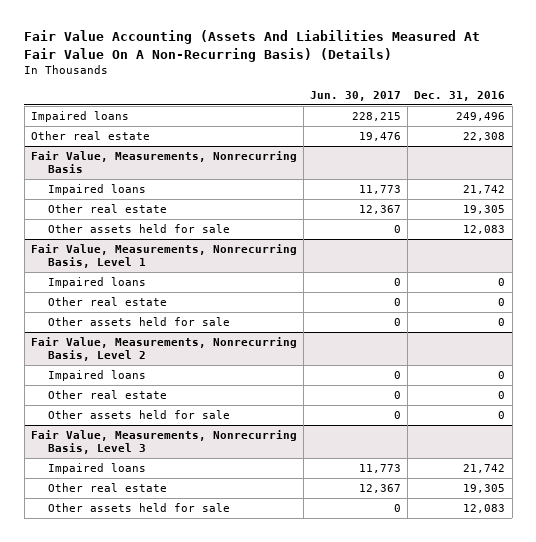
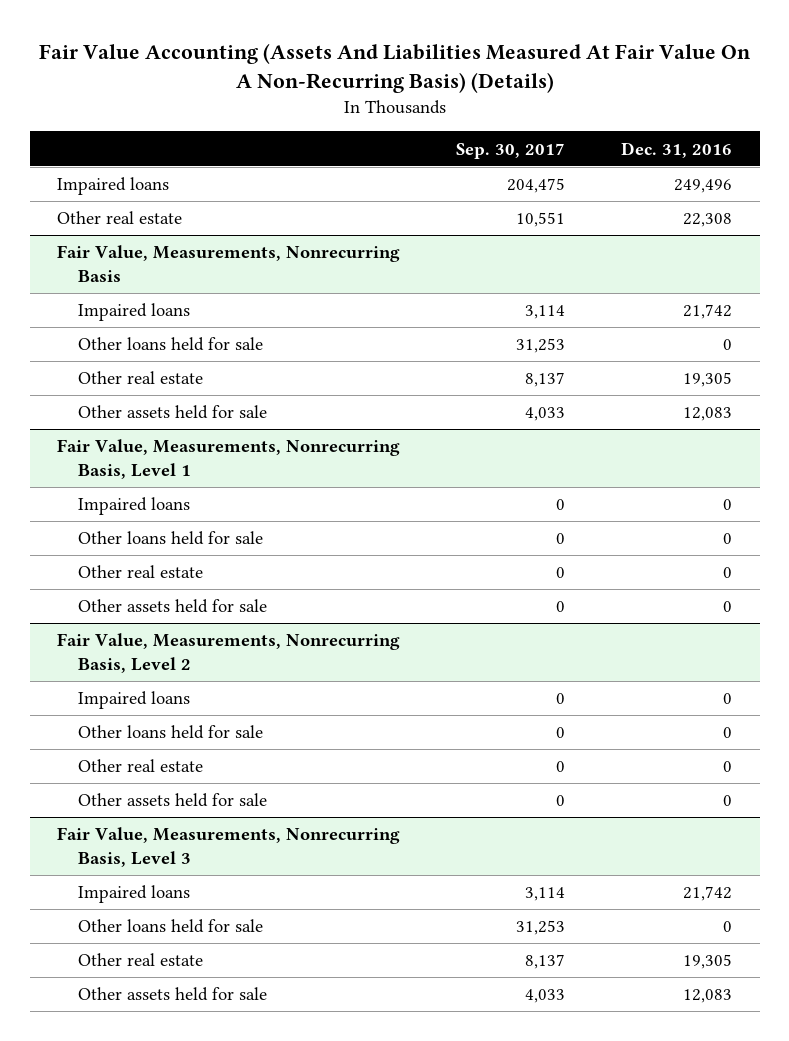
- | Jun. 30, 2017 | Dec. 31, 2016
+ | Sep. 30, 2017 | Dec. 31, 2016
@ Fair Value, Measurements, Nonrecurring Basis
+ Other loans held for sale | 31,253 | 0
@ Fair Value, Measurements, Nonrecurring Basis, Level 1
+ Other loans held for sale | 0 | 0
@ Fair Value, Measurements, Nonrecurring Basis, Level 2
+ Other loans held for sale | 0 | 0
@ Fair Value, Measurements, Nonrecurring Basis, Level 3
+ Other loans held for sale | 31,253 | 0

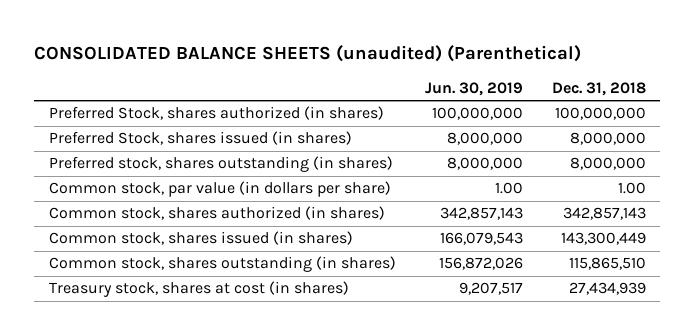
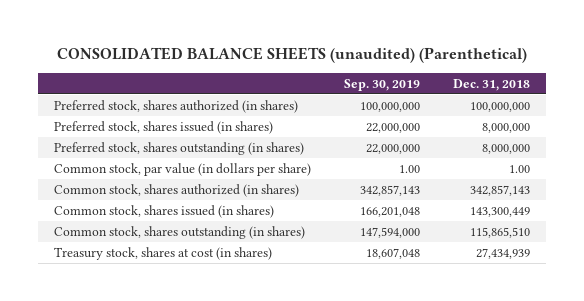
- | Jun. 30, 2019 | Dec. 31, 2018
+ | Sep. 30, 2019 | Dec. 31, 2018
- Preferred Stock, shares authorized (in shares) | 100,000,000 | 100,000,000
- Preferred Stock, shares issued (in shares) | 8,000,000 | 8,000,000
+ Preferred stock, shares authorized (in shares) | 100,000,000 | 100,000,000
+ Preferred stock, shares issued (in shares) | 22,000,000 | 8,000,000

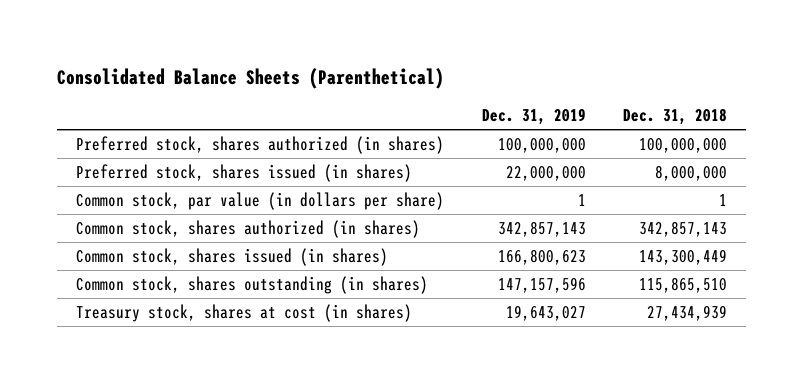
- CONSOLIDATED BALANCE SHEETS (unaudited) (Parenthetical)
+ Consolidated Balance Sheets (Parenthetical)
- | Sep. 30, 2019 | Dec. 31, 2018
+ | Dec. 31, 2019 | Dec. 31, 2018
- Preferred stock, shares outstanding (in shares) | 22,000,000 | 8,000,000
- Common stock, par value (in dollars per share) | 1.00 | 1.00
+ Common stock, par value (in dollars per share) | 1 | 1

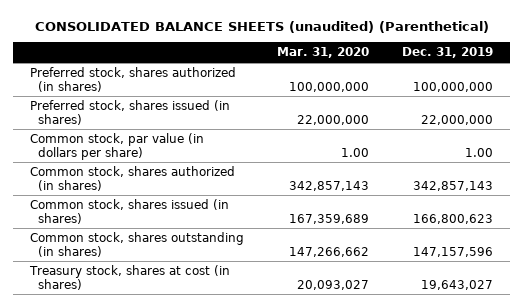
- Consolidated Balance Sheets (Parenthetical)
+ CONSOLIDATED BALANCE SHEETS (unaudited) (Parenthetical)
- | Dec. 31, 2019 | Dec. 31, 2018
+ | Mar. 31, 2020 | Dec. 31, 2019
- Common stock, par value (in dollars per share) | 1 | 1
+ Common stock, par value (in dollars per share) | 1.00 | 1.00

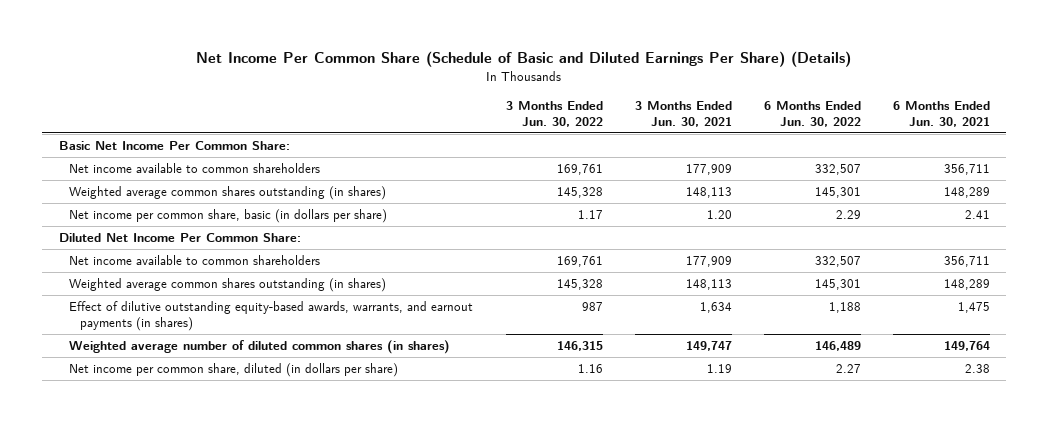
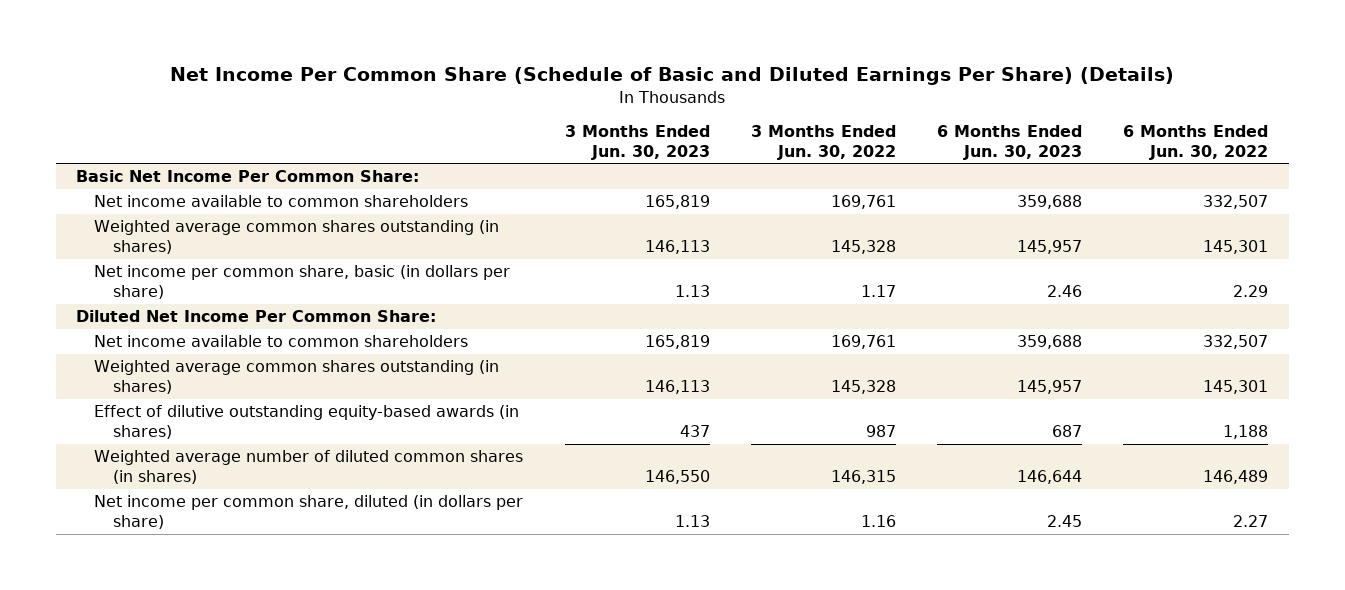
- | 3 Months Ended Jun. 30, 2022 | 3 Months Ended Jun. 30, 2021 | 6 Months Ended Jun. 30, 2022 | 6 Months Ended Jun. 30, 2021
+ | 3 Months Ended Jun. 30, 2023 | 3 Months Ended Jun. 30, 2022 | 6 Months Ended Jun. 30, 2023 | 6 Months Ended Jun. 30, 2022
- Effect of dilutive outstanding equity-based awards, warrants, and earnout payments (in shares) | 987 | 1,634 | 1,188 | 1,475
+ Effect of dilutive outstanding equity-based awards (in shares) | 437 | 987 | 687 | 1,188

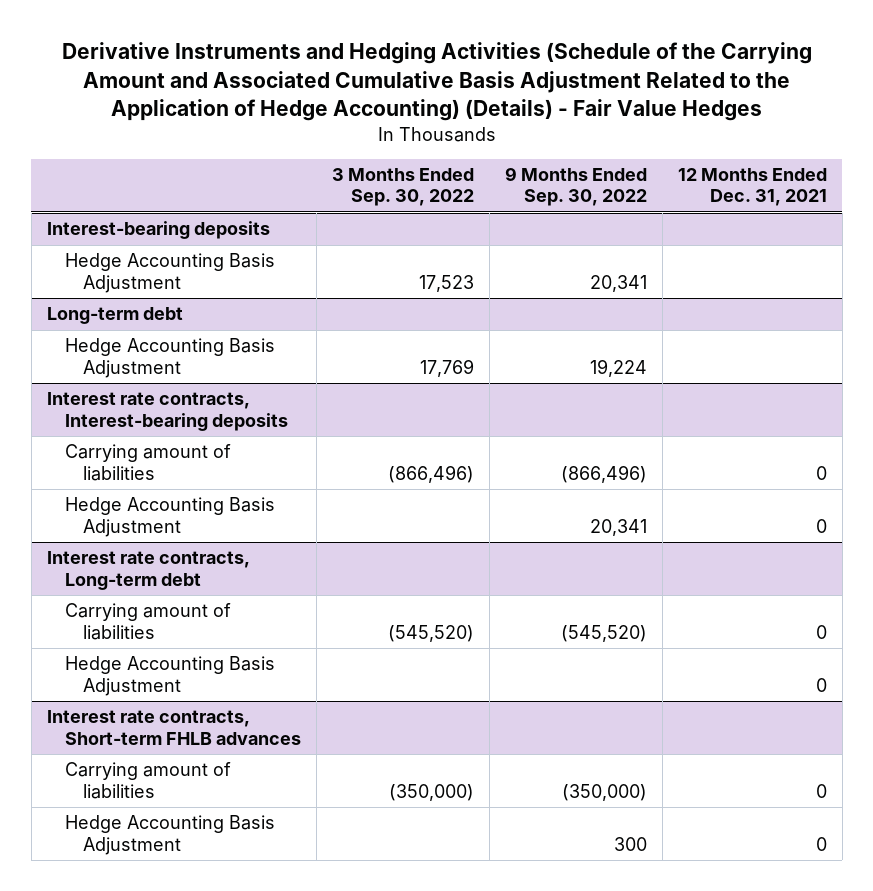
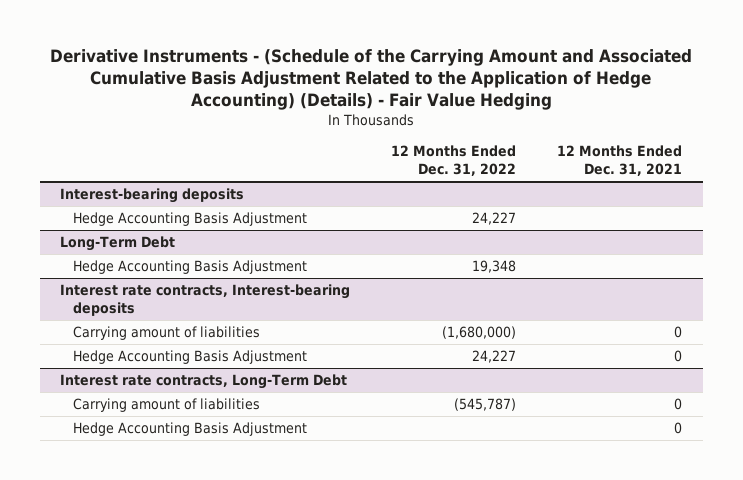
- Derivative Instruments and Hedging Activities (Schedule of the Carrying Amount and Associated Cumulative Basis Adjustment Related to the Application of Hedge Accounting) (Details) - Fair Value Hedges
+ Derivative Instruments - (Schedule of the Carrying Amount and Associated Cumulative Basis Adjustment Related to the Application of Hedge Accounting) (Details) - Fair Value Hedging
- | 3 Months Ended Sep. 30, 2022 | 9 Months Ended Sep. 30, 2022 | 12 Months Ended Dec. 31, 2021
+ | 12 Months Ended Dec. 31, 2022 | 12 Months Ended Dec. 31, 2021
- Long-term debt
+ Long-Term Debt
- Interest rate contracts, Long-term debt
- Carrying amount of liabilities | (545,520) | (545,520) | 0
- Hedge Accounting Basis Adjustment | | | 0
- Interest rate contracts, Short-term FHLB advances
+ Interest rate contracts, Long-Term Debt

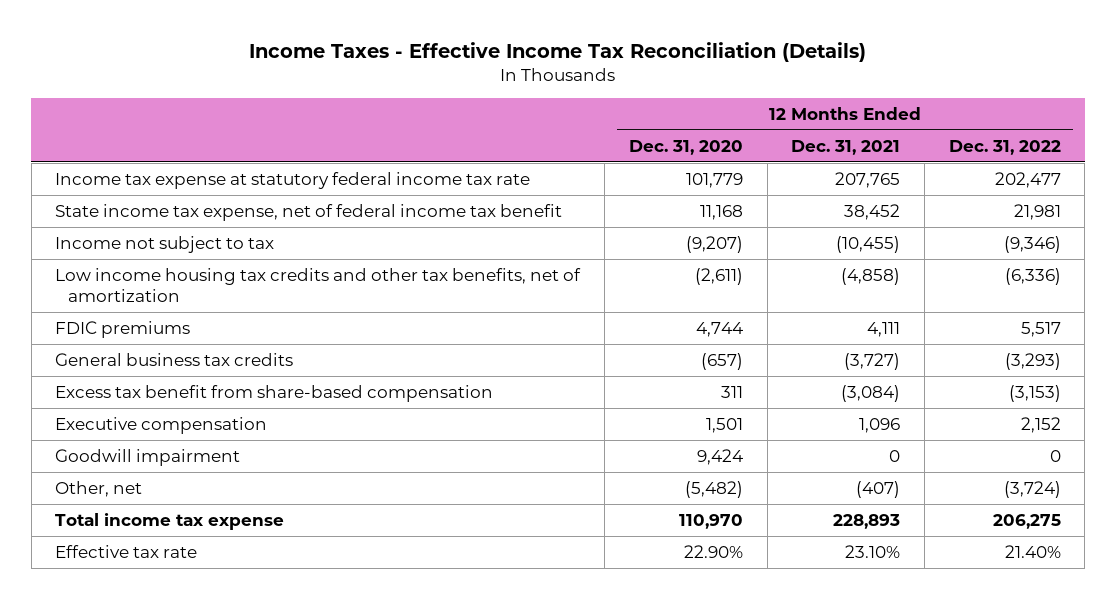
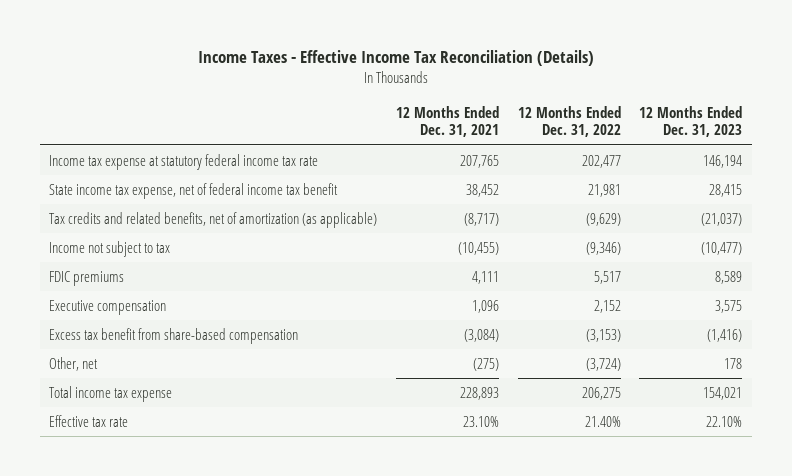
- | 12 Months Ended Dec. 31, 2020 | 12 Months Ended Dec. 31, 2021 | 12 Months Ended Dec. 31, 2022
+ | 12 Months Ended Dec. 31, 2021 | 12 Months Ended Dec. 31, 2022 | 12 Months Ended Dec. 31, 2023
+ Tax credits and related benefits, net of amortization (as applicable) | (8,717) | (9,629) | (21,037)
- Low income housing tax credits and other tax benefits, net of amortization | (2,611) | (4,858) | (6,336)
- General business tax credits | (657) | (3,727) | (3,293)
- Goodwill impairment | 9,424 | 0 | 0
- Other, net | (5,482) | (407) | (3,724)
moved down: Excess tax benefit from share-based compensation | (3,084) | (3,153) | (1,416)
+ Other, net | (275) | (3,724) | 178

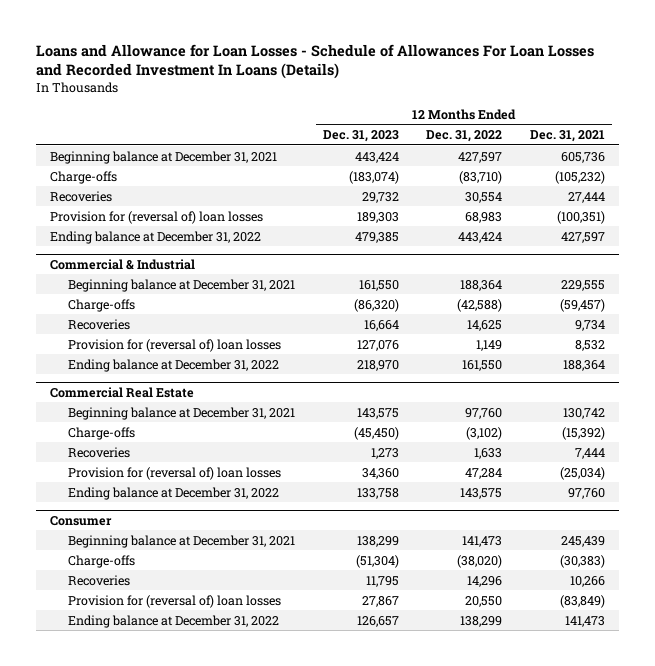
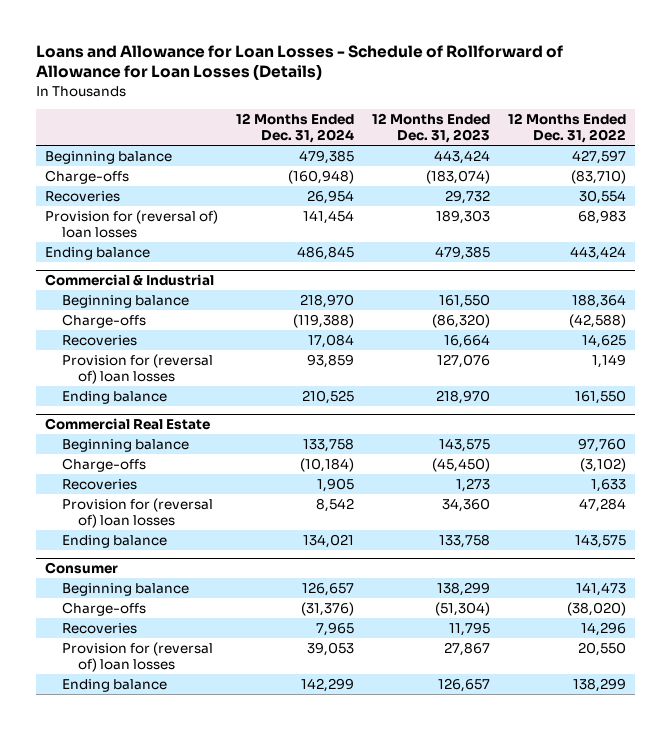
- Loans and Allowance for Loan Losses - Schedule of Allowances For Loan Losses and Recorded Investment In Loans (Details)
+ Loans and Allowance for Loan Losses - Schedule of Rollforward of Allowance for Loan Losses (Details)
- | 12 Months Ended Dec. 31, 2023 | 12 Months Ended Dec. 31, 2022 | 12 Months Ended Dec. 31, 2021
+ | 12 Months Ended Dec. 31, 2024 | 12 Months Ended Dec. 31, 2023 | 12 Months Ended Dec. 31, 2022
- Beginning balance at December 31, 2021 | 443,424 | 427,597 | 605,736
+ Beginning balance | 479,385 | 443,424 | 427,597
- Ending balance at December 31, 2022 | 479,385 | 443,424 | 427,597
+ Ending balance | 486,845 | 479,385 | 443,424
@ Commercial & Industrial
- Beginning balance at December 31, 2021 | 161,550 | 188,364 | 229,555
+ Beginning balance | 218,970 | 161,550 | 188,364
- Ending balance at December 31, 2022 | 218,970 | 161,550 | 188,364
+ Ending balance | 210,525 | 218,970 | 161,550
@ Commercial Real Estate
- Beginning balance at December 31, 2021 | 143,575 | 97,760 | 130,742
+ Beginning balance | 133,758 | 143,575 | 97,760
- Ending balance at December 31, 2022 | 133,758 | 143,575 | 97,760
+ Ending balance | 134,021 | 133,758 | 143,575
@ Consumer
- Beginning balance at December 31, 2021 | 138,299 | 141,473 | 245,439
+ Beginning balance | 126,657 | 138,299 | 141,473
- Ending balance at December 31, 2022 | 126,657 | 138,299 | 141,473
+ Ending balance | 142,299 | 126,657 | 138,299

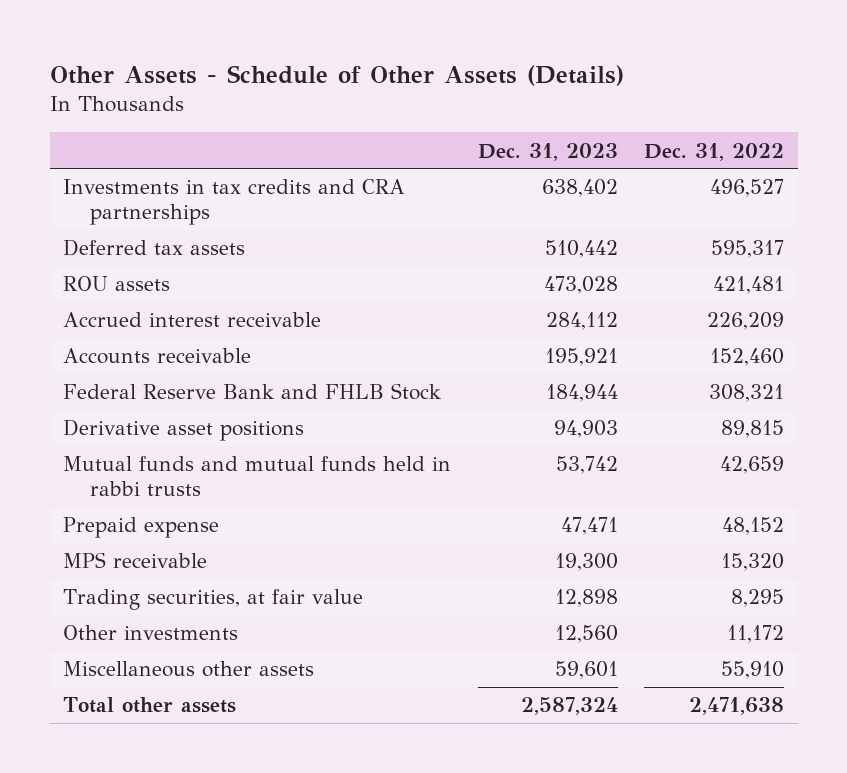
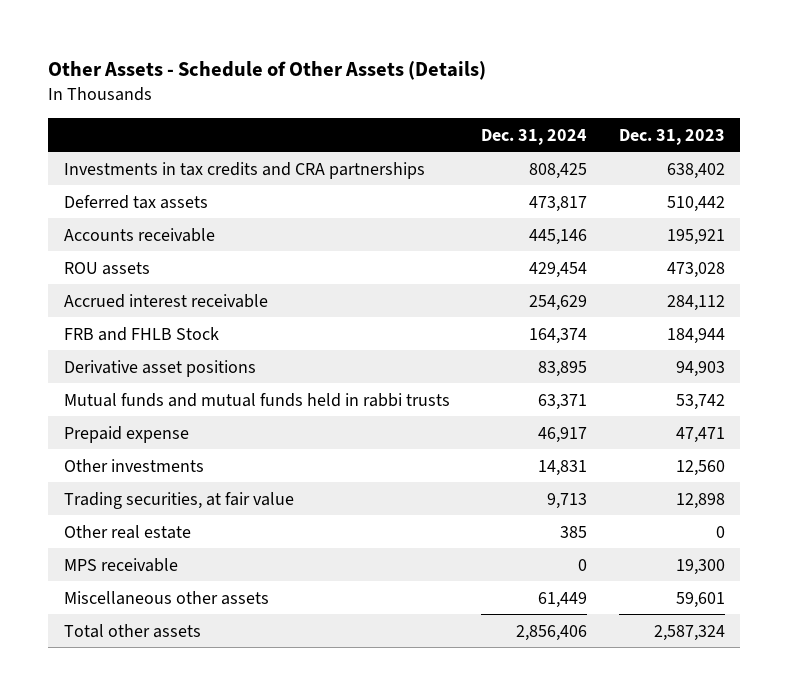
- | Dec. 31, 2023 | Dec. 31, 2022
+ | Dec. 31, 2024 | Dec. 31, 2023
moved up: Accounts receivable | 445,146 | 195,921
- Federal Reserve Bank and FHLB Stock | 184,944 | 308,321
+ FRB and FHLB Stock | 164,374 | 184,944
moved down: Trading securities, at fair value | 9,713 | 12,898
+ Other real estate | 385 | 0
moved down: MPS receivable | 0 | 19,300

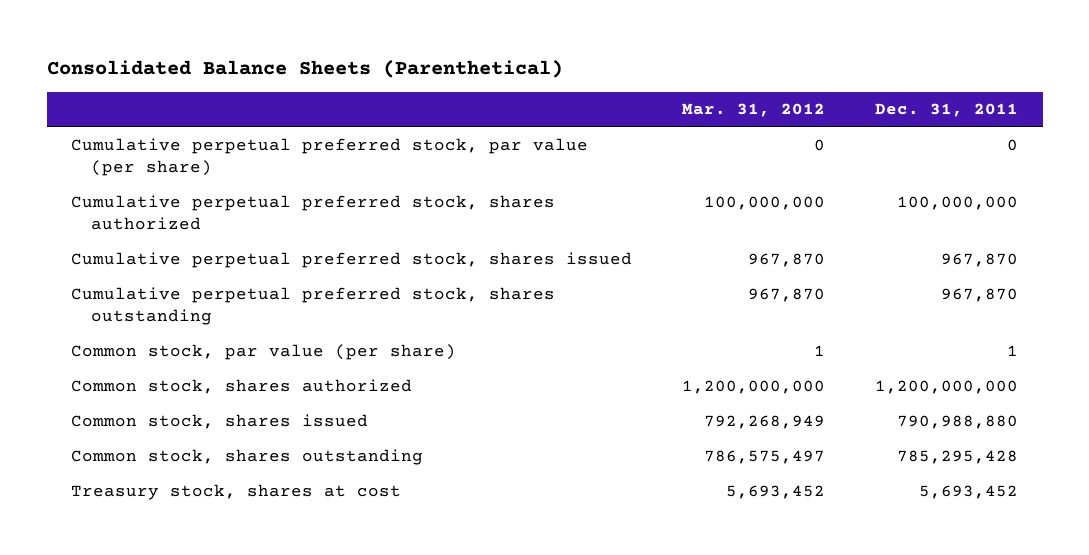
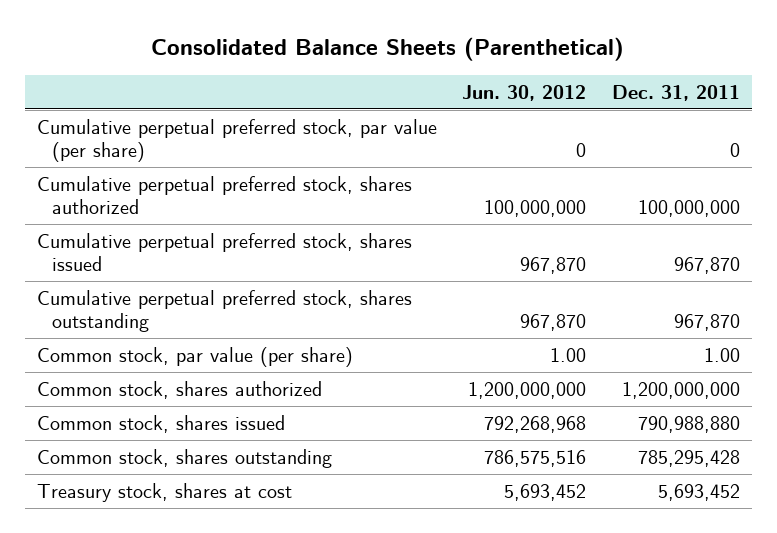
- | Mar. 31, 2012 | Dec. 31, 2011
+ | Jun. 30, 2012 | Dec. 31, 2011
- Common stock, par value (per share) | 1 | 1
+ Common stock, par value (per share) | 1.00 | 1.00

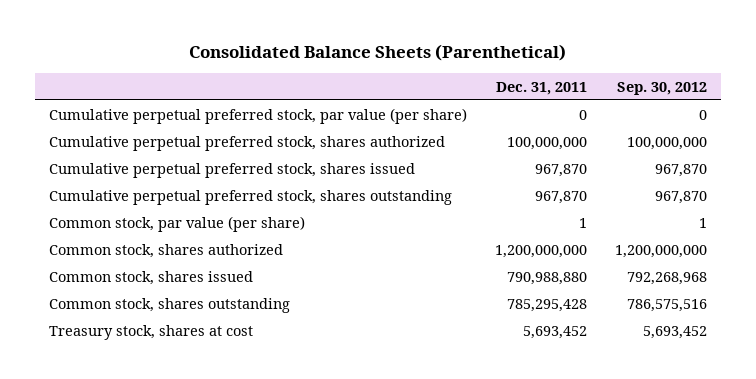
- | Jun. 30, 2012 | Dec. 31, 2011
+ | Dec. 31, 2011 | Sep. 30, 2012
- Common stock, par value (per share) | 1.00 | 1.00
+ Common stock, par value (per share) | 1 | 1

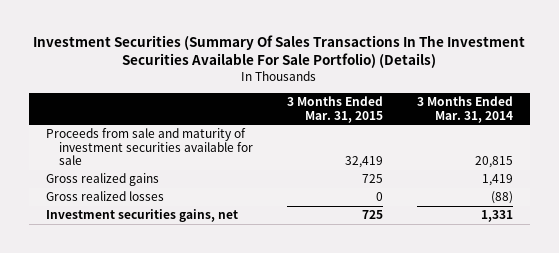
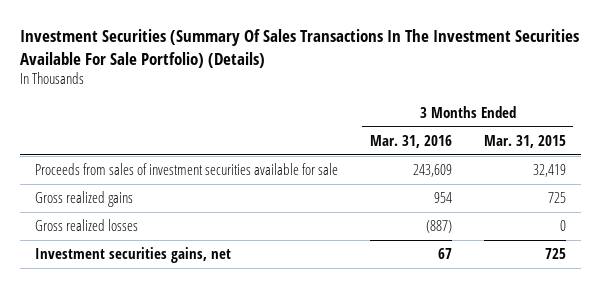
- | 3 Months Ended Mar. 31, 2015 | 3 Months Ended Mar. 31, 2014
+ | 3 Months Ended Mar. 31, 2016 | 3 Months Ended Mar. 31, 2015
- Proceeds from sale and maturity of investment securities available for sale | 32,419 | 20,815
+ Proceeds from sales of investment securities available for sale | 243,609 | 32,419

